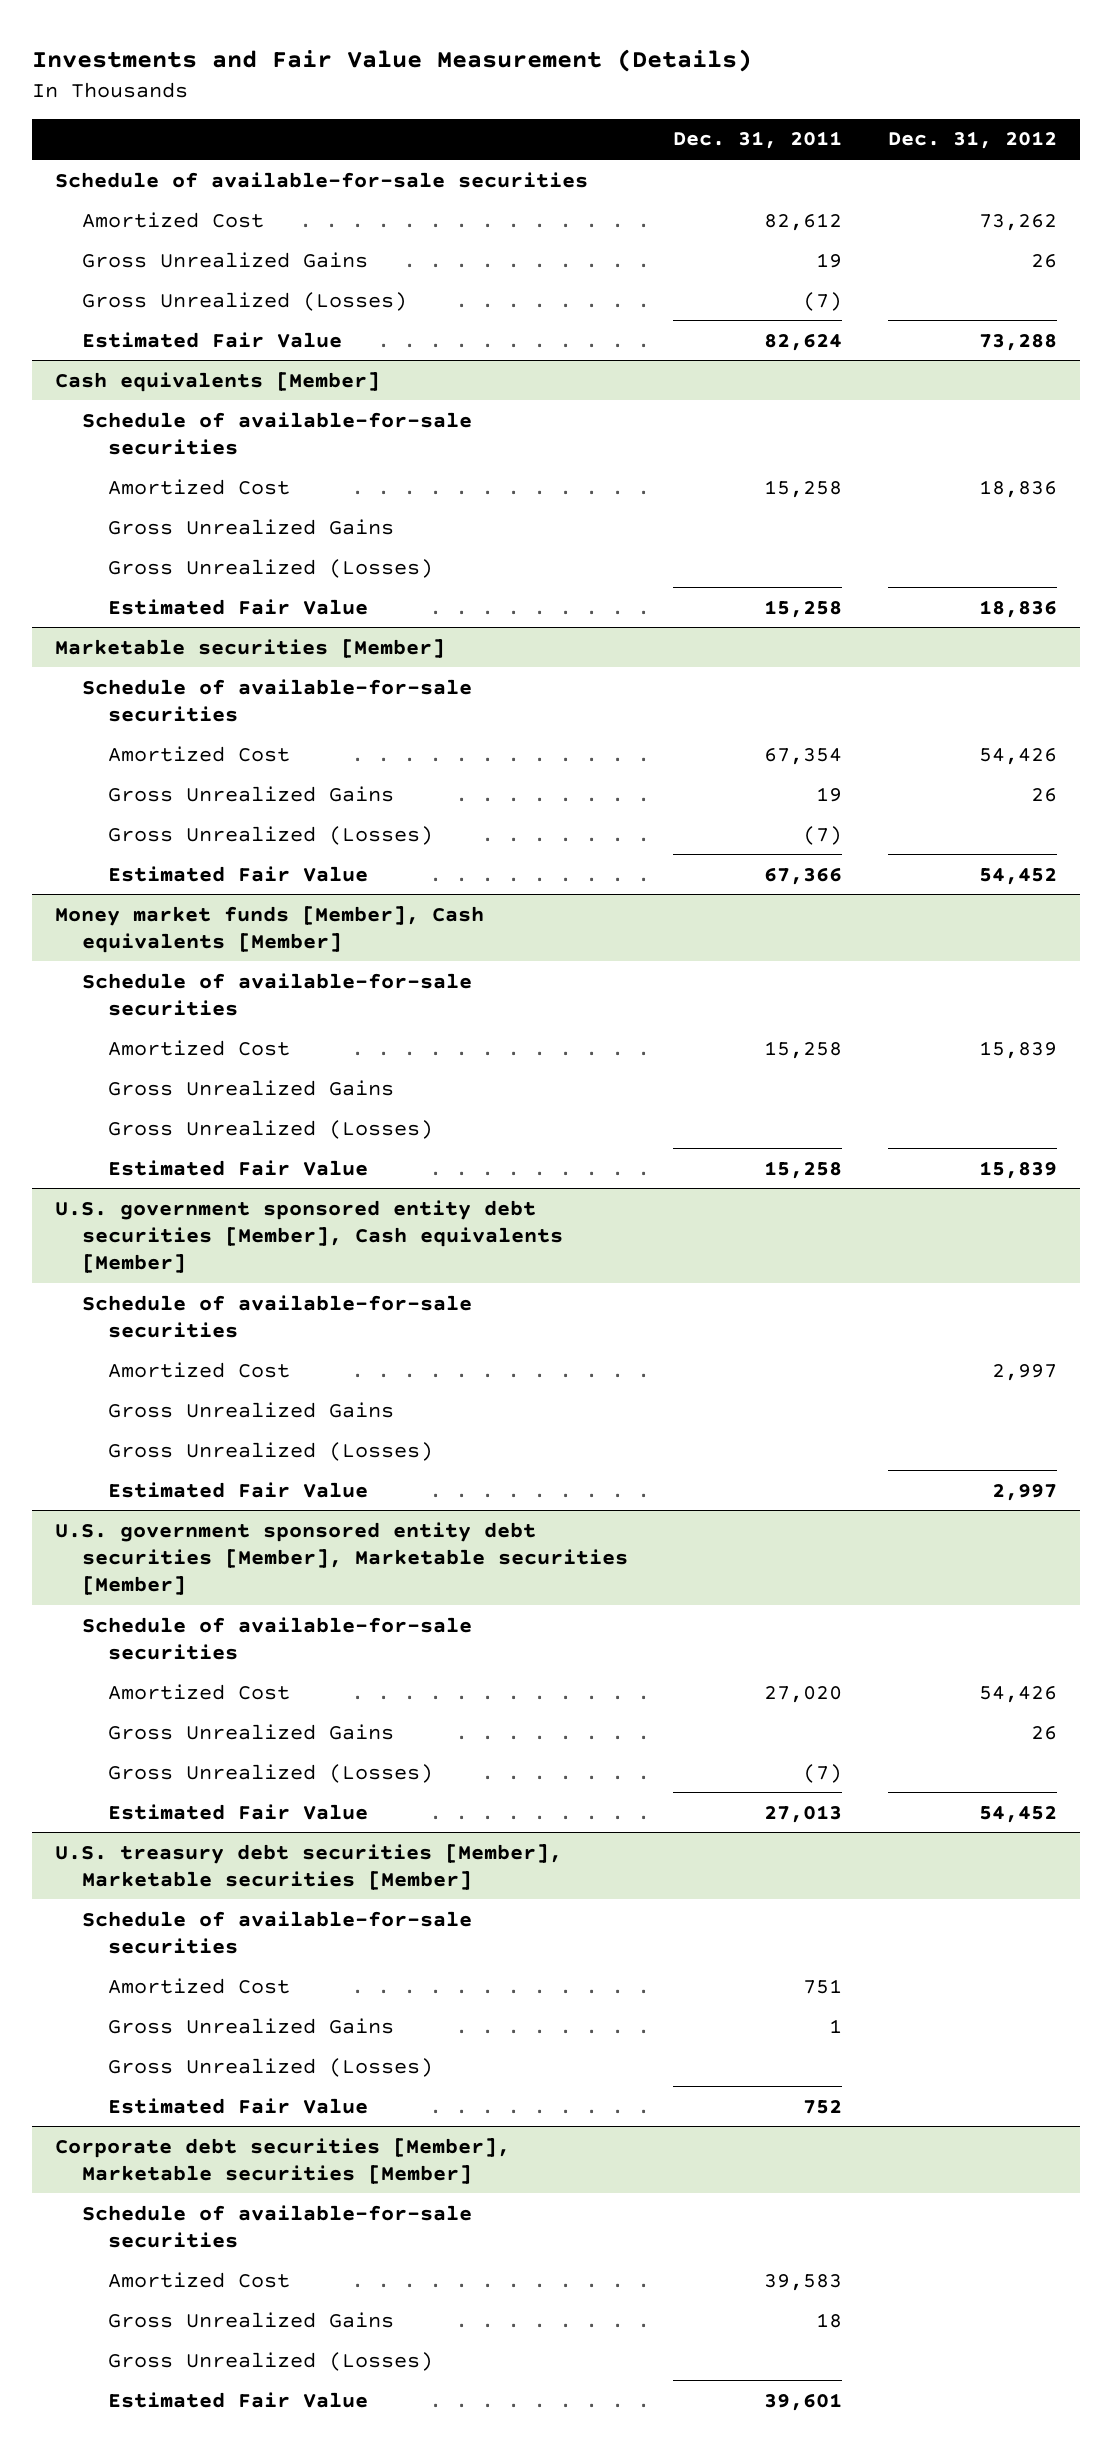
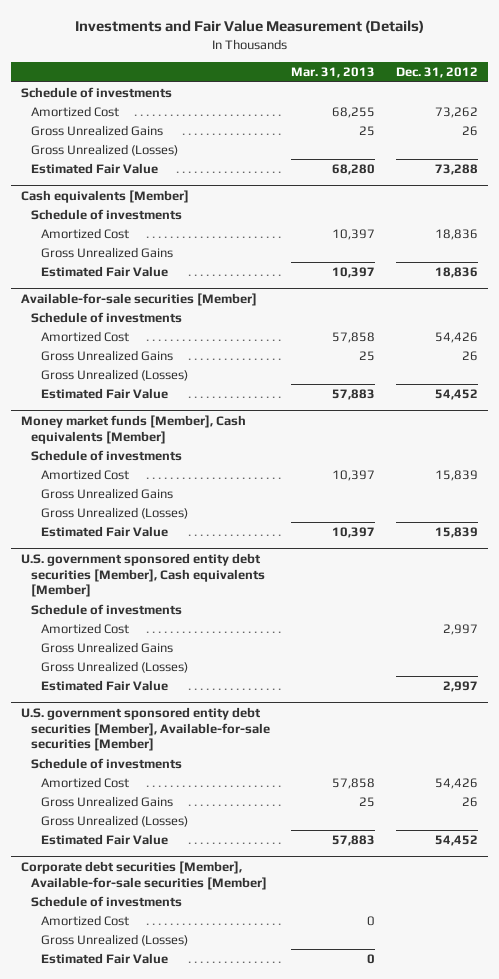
- | Dec. 31, 2011 | Dec. 31, 2012
+ | Mar. 31, 2013 | Dec. 31, 2012
- Schedule of available-for-sale securities
+ Schedule of investments
@ Cash equivalents [Member]
- Schedule of available-for-sale securities
+ Schedule of investments
- Gross Unrealized (Losses)
- Marketable securities [Member]
- Schedule of available-for-sale securities
+ Available-for-sale securities [Member]
+ Schedule of investments
@ Money market funds [Member], Cash equivalents [Member]
- Schedule of available-for-sale securities
+ Schedule of investments
@ U.S. government sponsored entity debt securities [Member], Cash equivalents [Member]
- Schedule of available-for-sale securities
+ Schedule of investments
- U.S. government sponsored entity debt securities [Member], Marketable securities [Member]
- Schedule of available-for-sale securities
+ U.S. government sponsored entity debt securities [Member], Available-for-sale securities [Member]
+ Schedule of investments
- U.S. treasury debt securities [Member], Marketable securities [Member]
- Schedule of available-for-sale securities
- Amortized Cost | 751 |
- Gross Unrealized Gains | 1 |
- Gross Unrealized (Losses)
- Estimated Fair Value | 752 |
- Corporate debt securities [Member], Marketable securities [Member]
- Schedule of available-for-sale securities
+ Corporate debt securities [Member], Available-for-sale securities [Member]
+ Schedule of investments
- Gross Unrealized Gains | 18 |

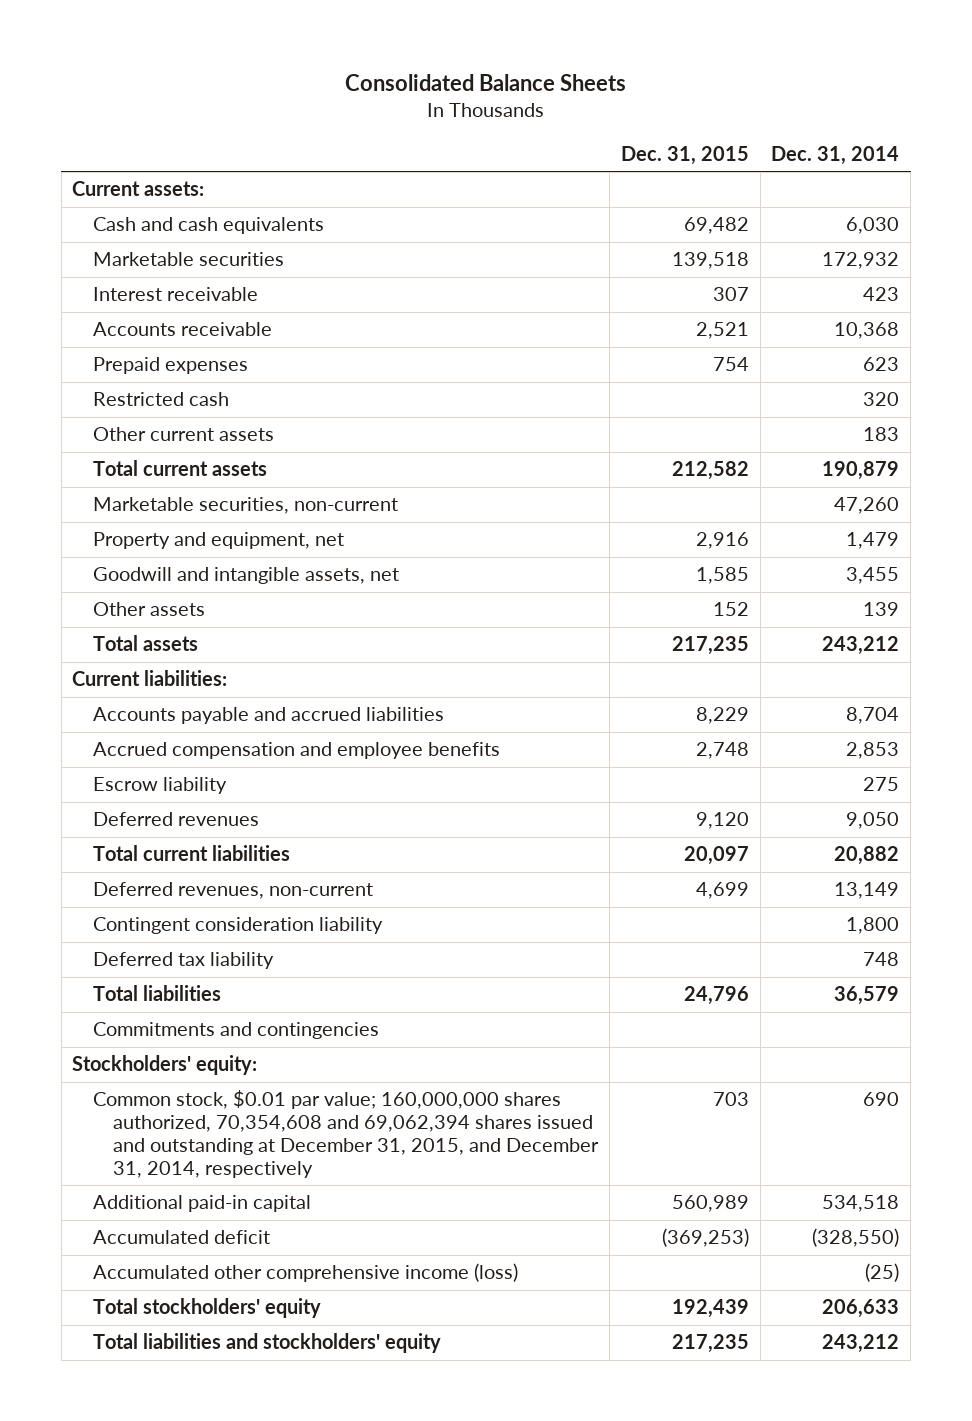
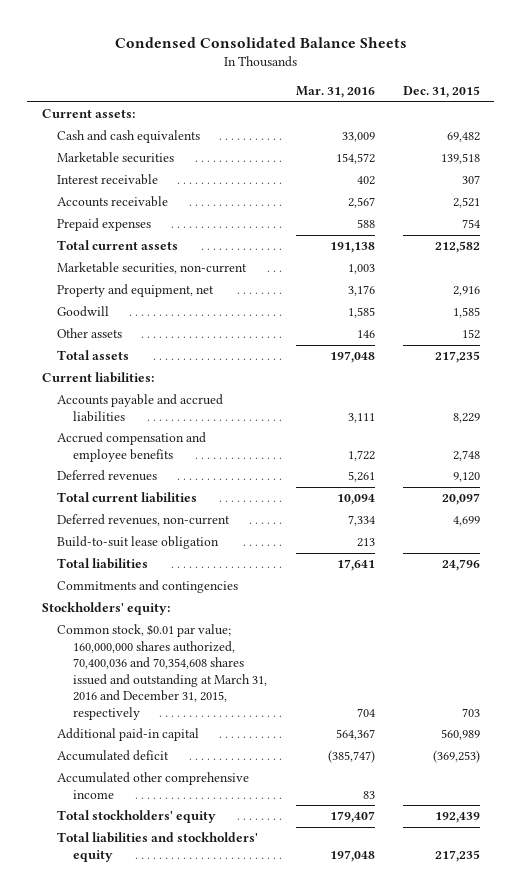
- Consolidated Balance Sheets
+ Condensed Consolidated Balance Sheets
- | Dec. 31, 2015 | Dec. 31, 2014
+ | Mar. 31, 2016 | Dec. 31, 2015
- Restricted cash | | 320
- Other current assets | | 183
- Goodwill and intangible assets, net | 1,585 | 3,455
+ Goodwill | 1,585 | 1,585
- Escrow liability | | 275
- Contingent consideration liability | | 1,800
- Deferred tax liability | | 748
+ Build-to-suit lease obligation | 213 |
- Common stock, $0.01 par value; 160,000,000 shares authorized, 70,354,608 and 69,062,394 shares issued and outstanding at December 31, 2015, and December 31, 2014, respectively | 703 | 690
+ Common stock, $0.01 par value; 160,000,000 shares authorized, 70,400,036 and 70,354,608 shares issued and outstanding at March 31, 2016 and December 31, 2015, respectively | 704 | 703
- Accumulated other comprehensive income (loss) | | (25)
+ Accumulated other comprehensive income | 83 |

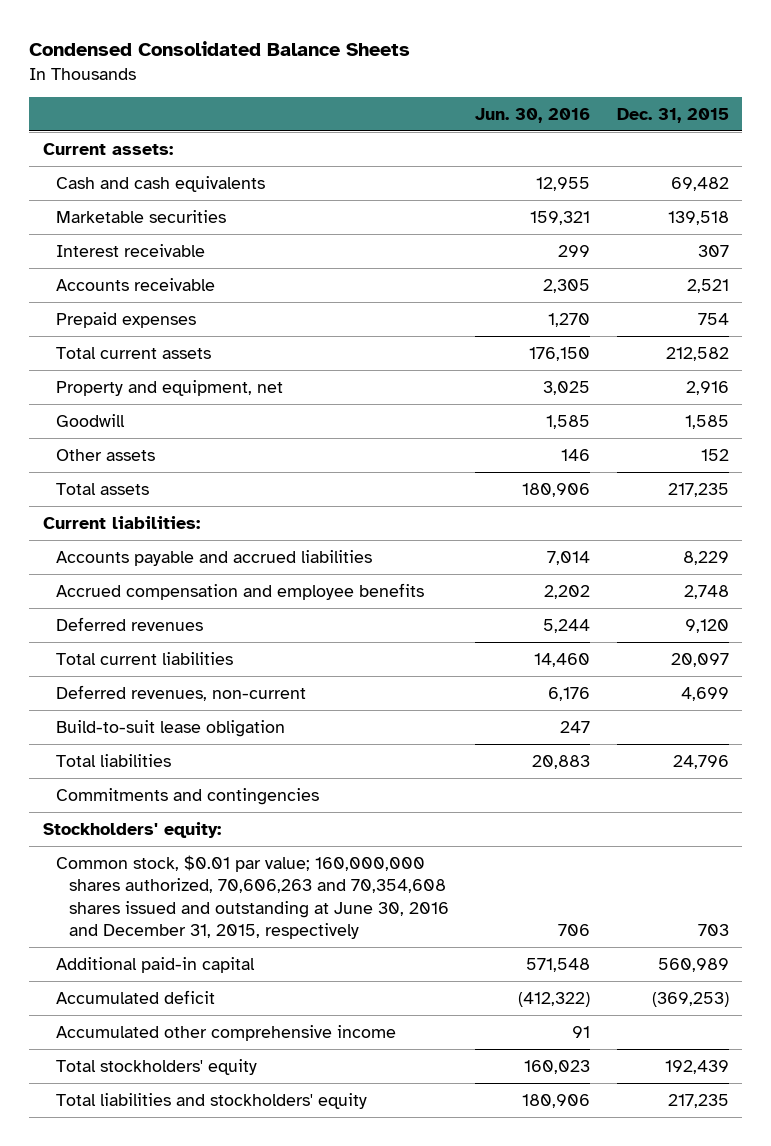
- | Mar. 31, 2016 | Dec. 31, 2015
+ | Jun. 30, 2016 | Dec. 31, 2015
- Marketable securities, non-current | 1,003 |
- Common stock, $0.01 par value; 160,000,000 shares authorized, 70,400,036 and 70,354,608 shares issued and outstanding at March 31, 2016 and December 31, 2015, respectively | 704 | 703
+ Common stock, $0.01 par value; 160,000,000 shares authorized, 70,606,263 and 70,354,608 shares issued and outstanding at June 30, 2016 and December 31, 2015, respectively | 706 | 703

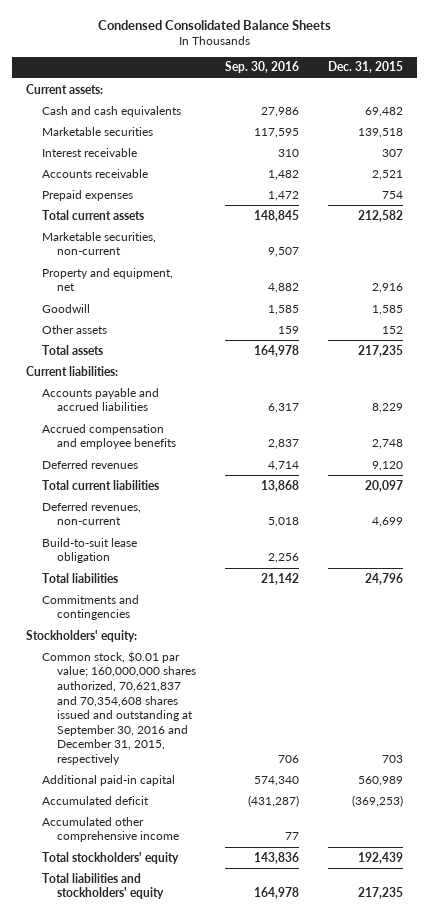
- | Jun. 30, 2016 | Dec. 31, 2015
+ | Sep. 30, 2016 | Dec. 31, 2015
+ Marketable securities, non-current | 9,507 |
- Common stock, $0.01 par value; 160,000,000 shares authorized, 70,606,263 and 70,354,608 shares issued and outstanding at June 30, 2016 and December 31, 2015, respectively | 706 | 703
+ Common stock, $0.01 par value; 160,000,000 shares authorized, 70,621,837 and 70,354,608 shares issued and outstanding at September 30, 2016 and December 31, 2015, respectively | 706 | 703

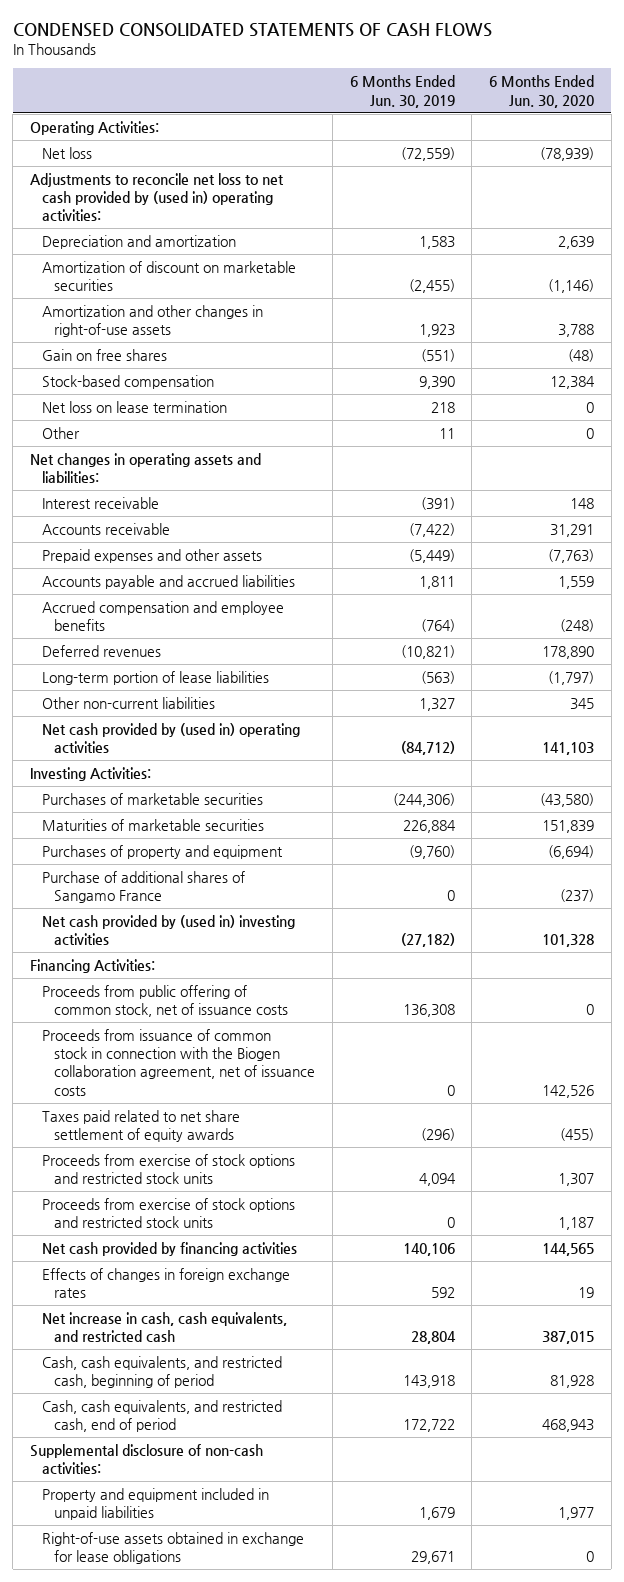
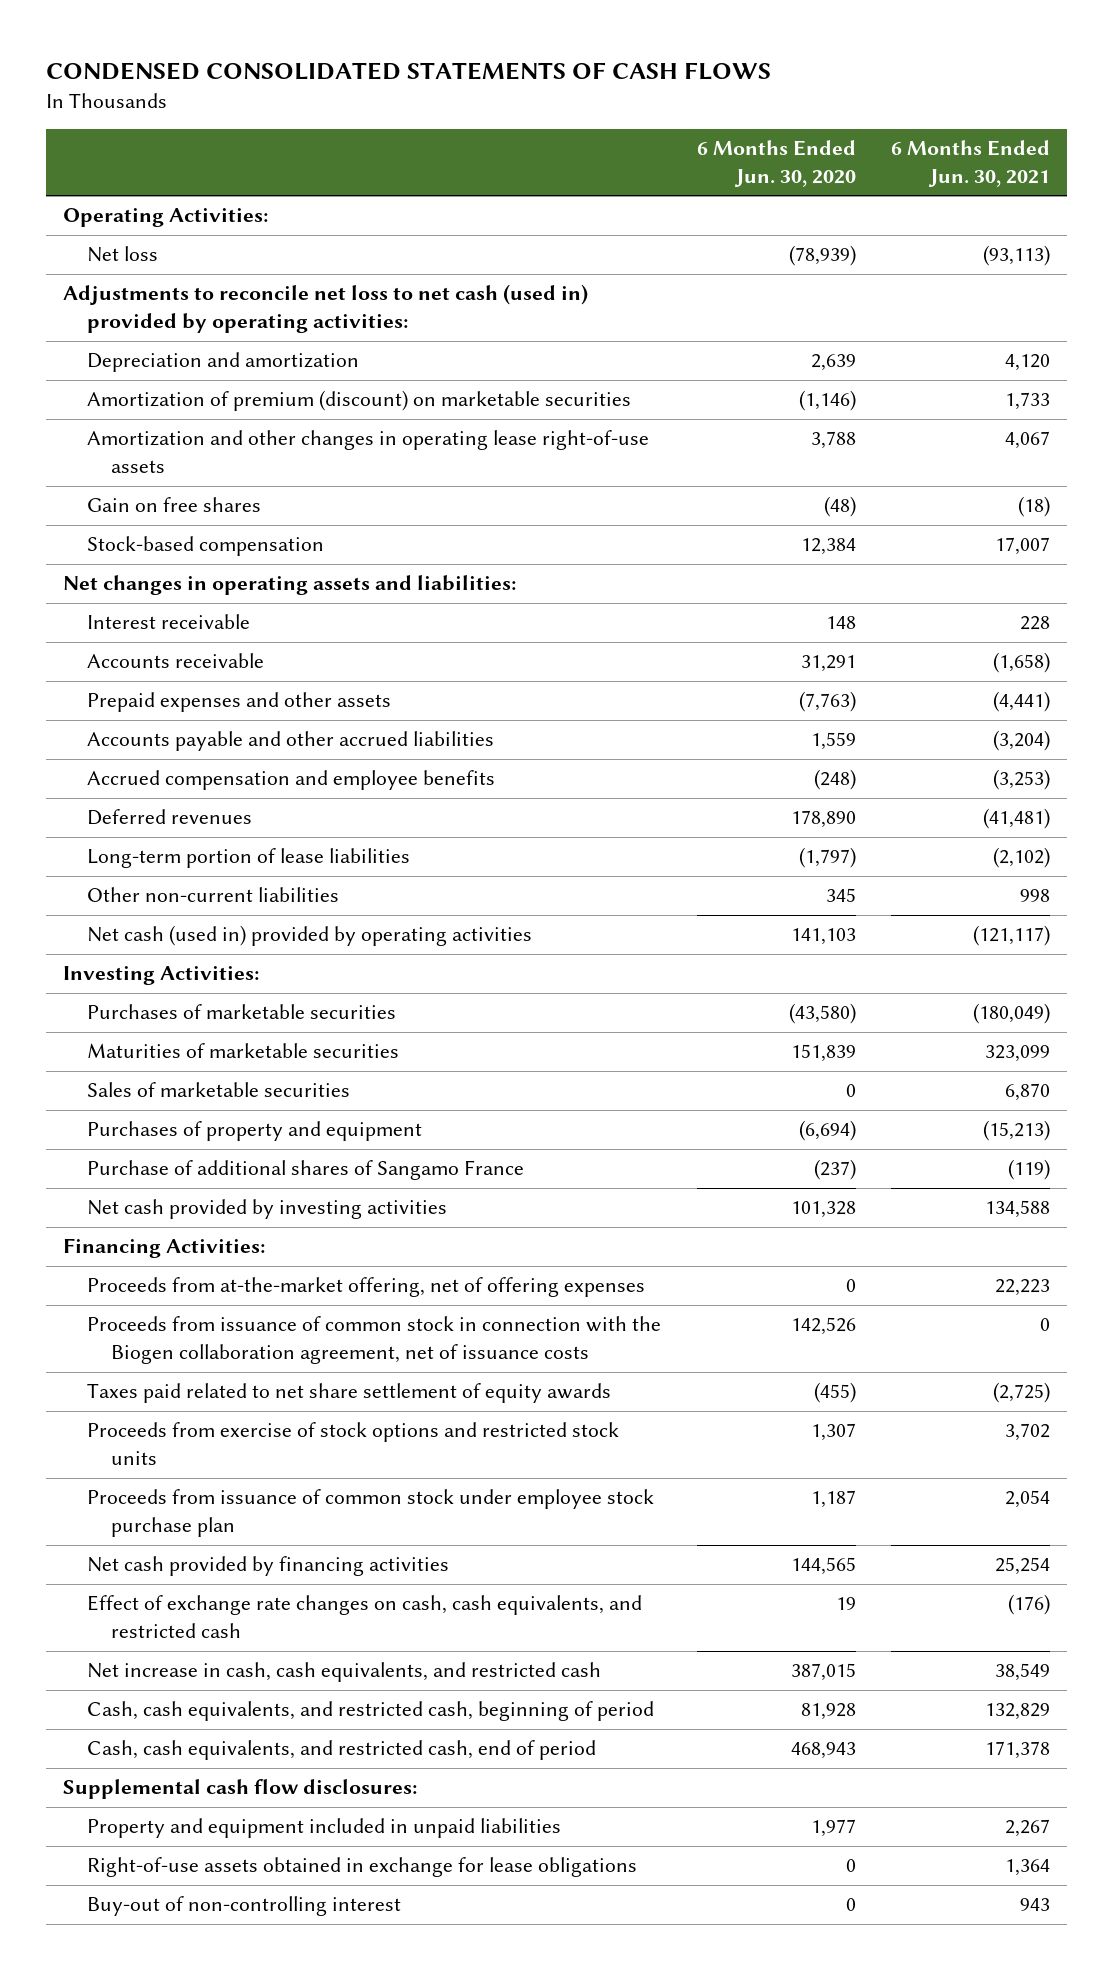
- | 6 Months Ended Jun. 30, 2019 | 6 Months Ended Jun. 30, 2020
+ | 6 Months Ended Jun. 30, 2020 | 6 Months Ended Jun. 30, 2021
- Adjustments to reconcile net loss to net cash provided by (used in) operating activities:
+ Adjustments to reconcile net loss to net cash (used in) provided by operating activities:
- Amortization of discount on marketable securities | (2,455) | (1,146)
- Amortization and other changes in right-of-use assets | 1,923 | 3,788
+ Amortization of premium (discount) on marketable securities | (1,146) | 1,733
+ Amortization and other changes in operating lease right-of-use assets | 3,788 | 4,067
- Net loss on lease termination | 218 | 0
- Other | 11 | 0
- Accounts payable and accrued liabilities | 1,811 | 1,559
+ Accounts payable and other accrued liabilities | 1,559 | (3,204)
- Net cash provided by (used in) operating activities | (84,712) | 141,103
+ Net cash (used in) provided by operating activities | 141,103 | (121,117)
+ Sales of marketable securities | 0 | 6,870
- Net cash provided by (used in) investing activities | (27,182) | 101,328
+ Net cash provided by investing activities | 101,328 | 134,588
- Proceeds from public offering of common stock, net of issuance costs | 136,308 | 0
+ Proceeds from at-the-market offering, net of offering expenses | 0 | 22,223
- Proceeds from exercise of stock options and restricted stock units | 0 | 1,187
+ Proceeds from issuance of common stock under employee stock purchase plan | 1,187 | 2,054
- Effects of changes in foreign exchange rates | 592 | 19
+ Effect of exchange rate changes on cash, cash equivalents, and restricted cash | 19 | (176)
- Supplemental disclosure of non-cash activities:
+ Supplemental cash flow disclosures:
+ Buy-out of non-controlling interest | 0 | 943

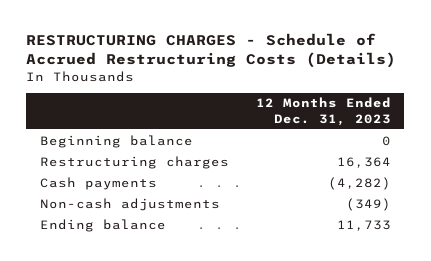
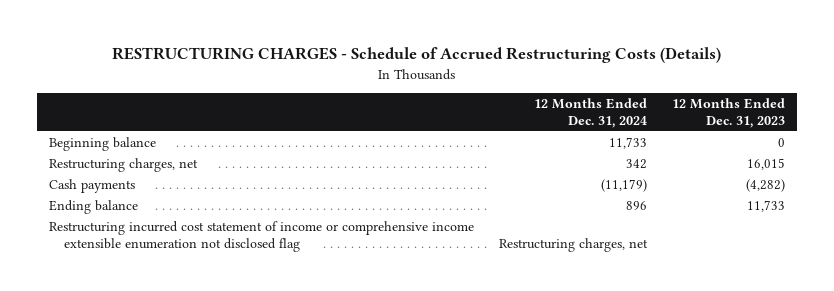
- | 12 Months Ended Dec. 31, 2023
+ | 12 Months Ended Dec. 31, 2024 | 12 Months Ended Dec. 31, 2023
- Restructuring charges | 16,364
+ Restructuring charges, net | 342 | 16,015
- Non-cash adjustments | (349)
+ Restructuring incurred cost statement of income or comprehensive income extensible enumeration not disclosed flag | Restructuring charges, net |

